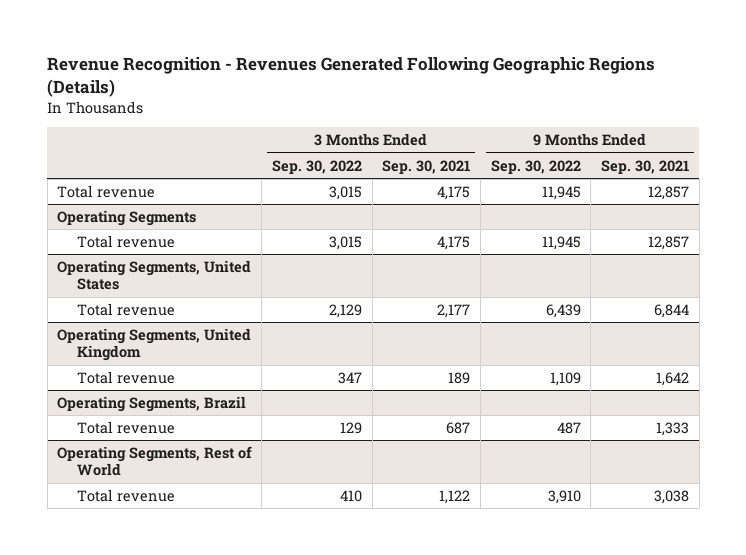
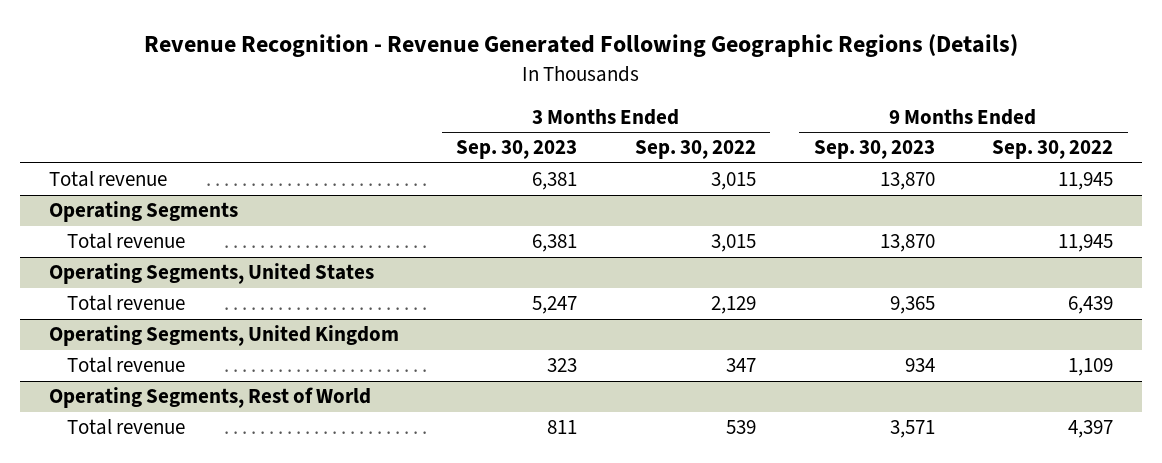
- Revenue Recognition - Revenues Generated Following Geographic Regions (Details)
+ Revenue Recognition - Revenue Generated Following Geographic Regions (Details)
- | 3 Months Ended Sep. 30, 2022 | 3 Months Ended Sep. 30, 2021 | 9 Months Ended Sep. 30, 2022 | 9 Months Ended Sep. 30, 2021
+ | 3 Months Ended Sep. 30, 2023 | 3 Months Ended Sep. 30, 2022 | 9 Months Ended Sep. 30, 2023 | 9 Months Ended Sep. 30, 2022
- Operating Segments, Brazil
- Total revenue | 129 | 687 | 487 | 1,333
@ Operating Segments, Rest of World
- Total revenue | 410 | 1,122 | 3,910 | 3,038
+ Total revenue | 811 | 539 | 3,571 | 4,397

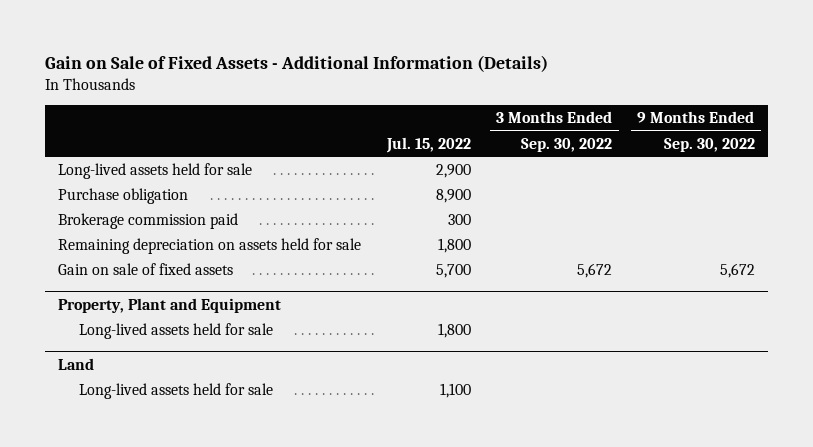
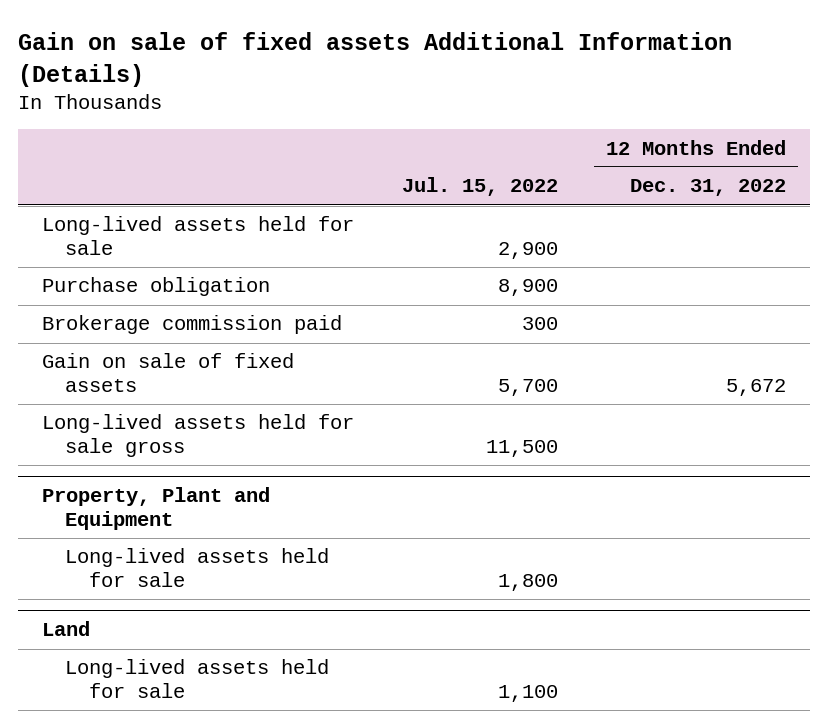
- Gain on Sale of Fixed Assets - Additional Information (Details)
+ Gain on sale of fixed assets Additional Information (Details)
- | Jul. 15, 2022 | 3 Months Ended Sep. 30, 2022 | 9 Months Ended Sep. 30, 2022
+ | Jul. 15, 2022 | 12 Months Ended Dec. 31, 2022
- Remaining depreciation on assets held for sale | 1,800 | |
+ Long-lived assets held for sale gross | 11,500 |

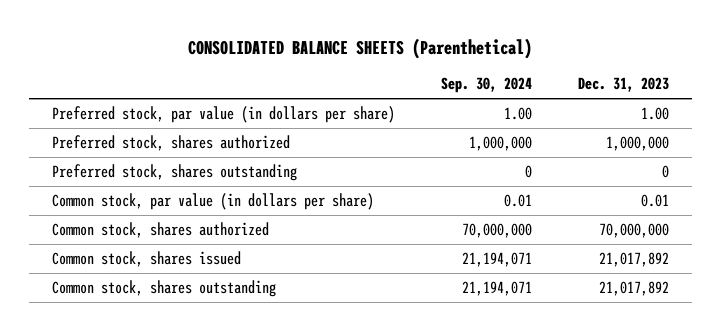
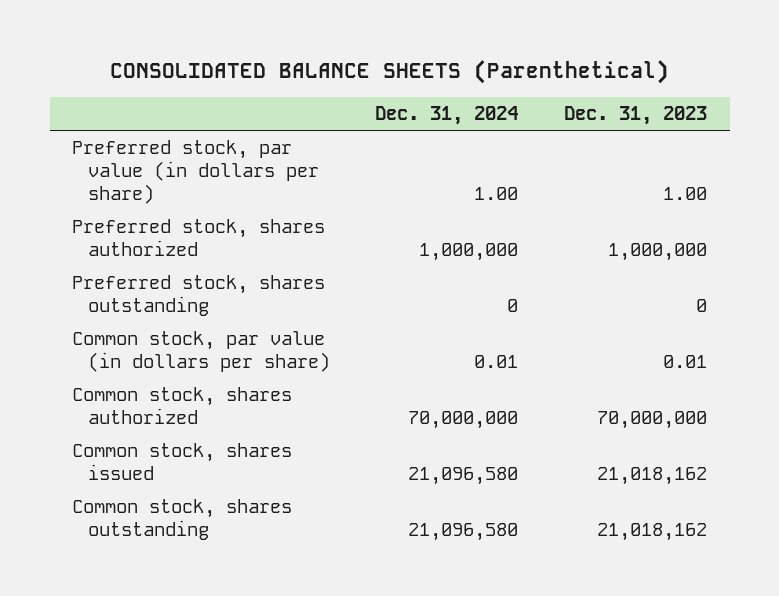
- | Sep. 30, 2024 | Dec. 31, 2023
+ | Dec. 31, 2024 | Dec. 31, 2023
- Common stock, shares issued | 21,194,071 | 21,017,892
- Common stock, shares outstanding | 21,194,071 | 21,017,892
+ Common stock, shares issued | 21,096,580 | 21,018,162
+ Common stock, shares outstanding | 21,096,580 | 21,018,162

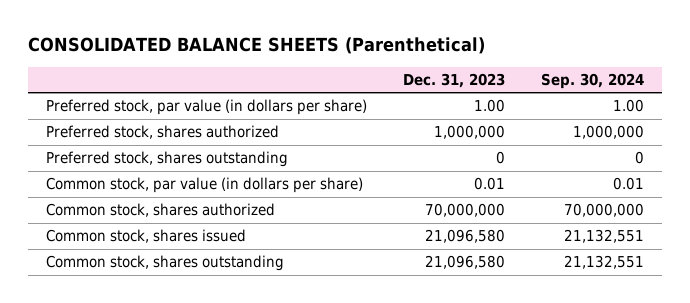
- | Dec. 31, 2024 | Dec. 31, 2023
+ | Dec. 31, 2023 | Sep. 30, 2024
- Common stock, shares issued | 21,096,580 | 21,018,162
- Common stock, shares outstanding | 21,096,580 | 21,018,162
+ Common stock, shares issued | 21,096,580 | 21,132,551
+ Common stock, shares outstanding | 21,096,580 | 21,132,551

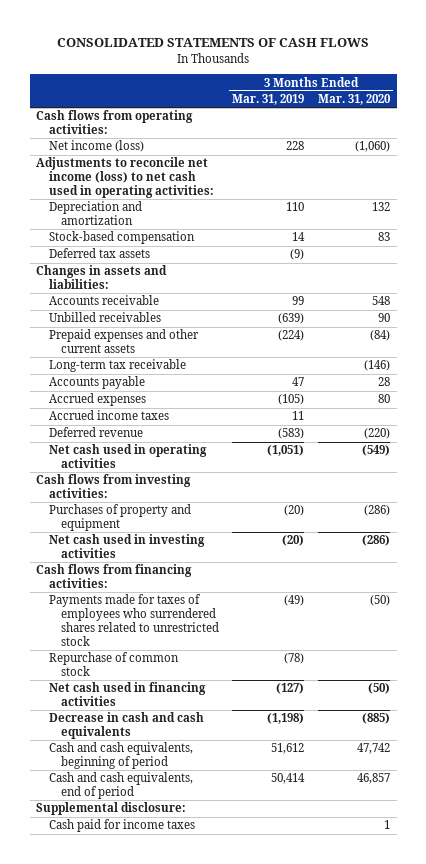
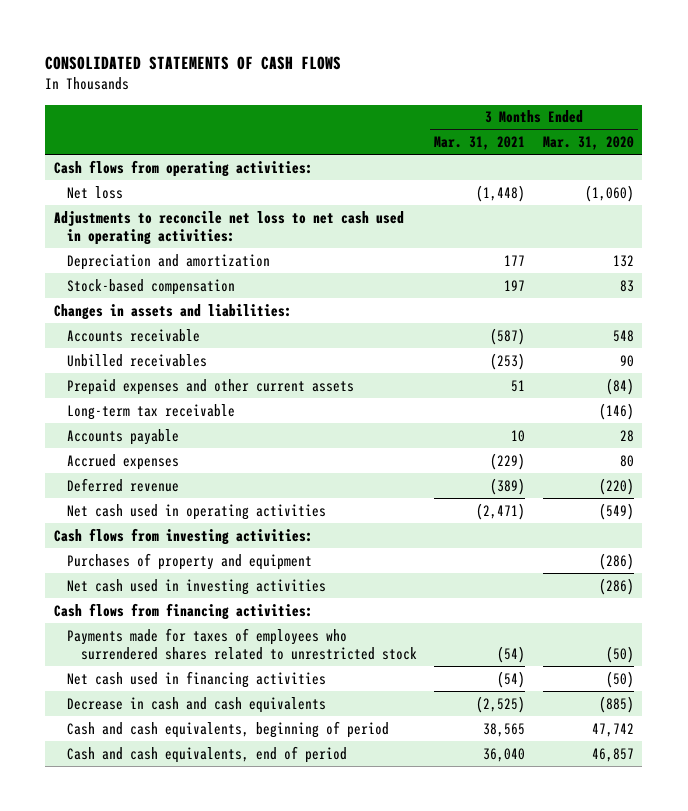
- | 3 Months Ended Mar. 31, 2019 | 3 Months Ended Mar. 31, 2020
+ | 3 Months Ended Mar. 31, 2021 | 3 Months Ended Mar. 31, 2020
- Net income (loss) | 228 | (1,060)
- Adjustments to reconcile net income (loss) to net cash used in operating activities:
+ Net loss | (1,448) | (1,060)
+ Adjustments to reconcile net loss to net cash used in operating activities:
- Deferred tax assets | (9) |
- Accrued income taxes | 11 |
- Repurchase of common stock | (78) |
- Supplemental disclosure:
- Cash paid for income taxes | | 1

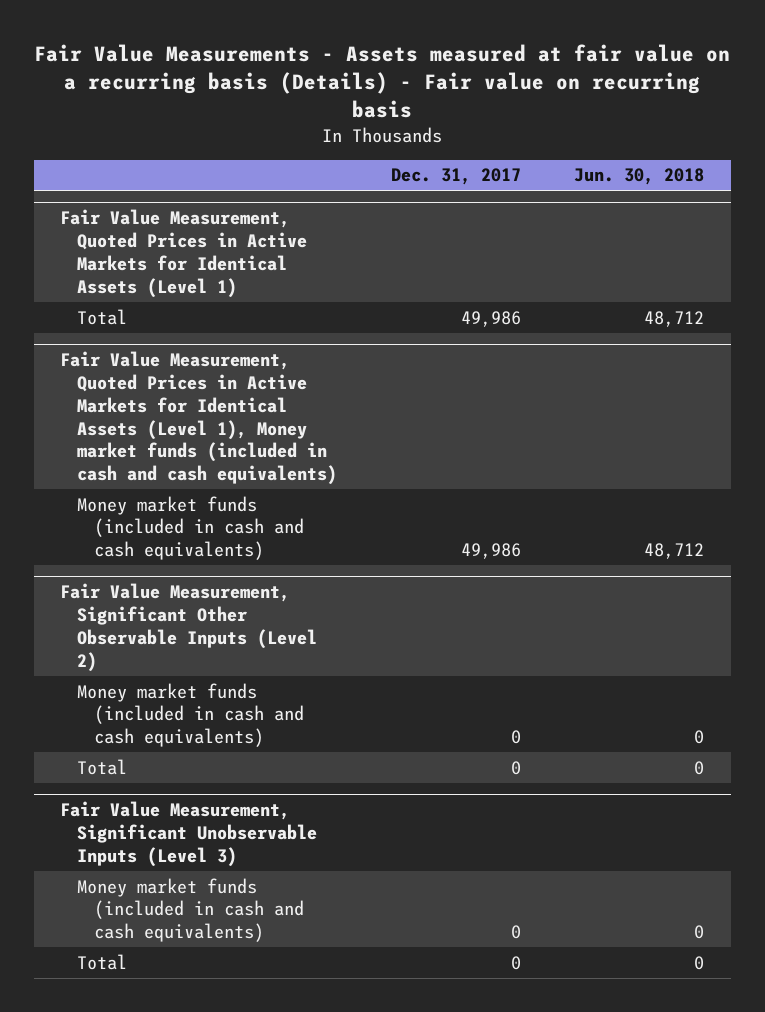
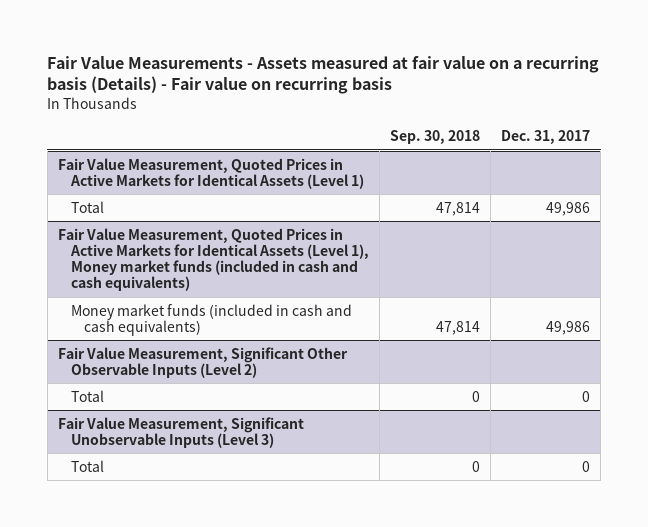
- | Dec. 31, 2017 | Jun. 30, 2018
+ | Sep. 30, 2018 | Dec. 31, 2017
@ Fair Value Measurement, Significant Other Observable Inputs (Level 2)
- Money market funds (included in cash and cash equivalents) | 0 | 0
@ Fair Value Measurement, Significant Unobservable Inputs (Level 3)
- Money market funds (included in cash and cash equivalents) | 0 | 0

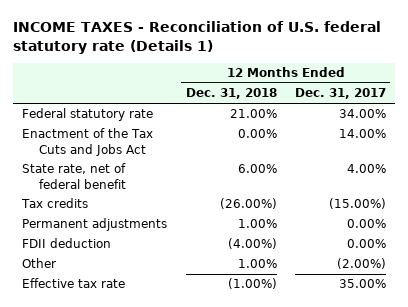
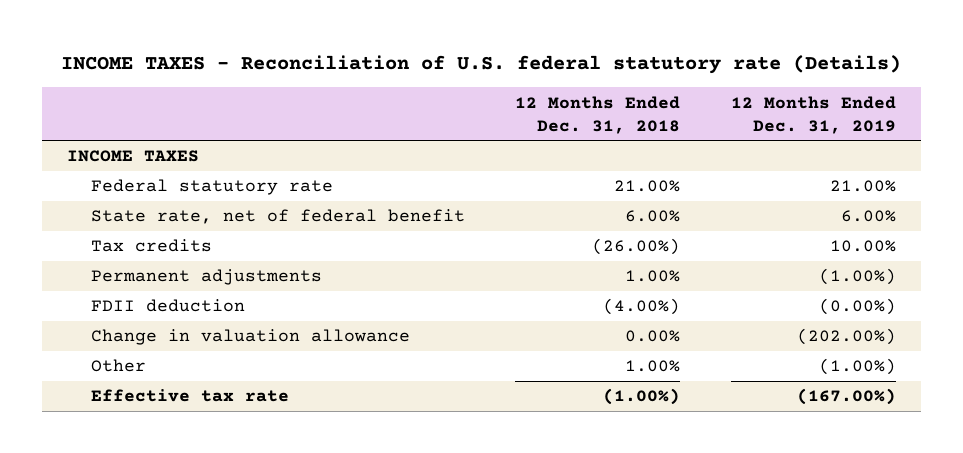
- INCOME TAXES - Reconciliation of U.S. federal statutory rate (Details 1)
+ INCOME TAXES - Reconciliation of U.S. federal statutory rate (Details)
- | 12 Months Ended Dec. 31, 2018 | 12 Months Ended Dec. 31, 2017
+ | 12 Months Ended Dec. 31, 2018 | 12 Months Ended Dec. 31, 2019
+ INCOME TAXES
- Enactment of the Tax Cuts and Jobs Act | 0.00% | 14.00%
+ Change in valuation allowance | 0.00% | (202.00%)

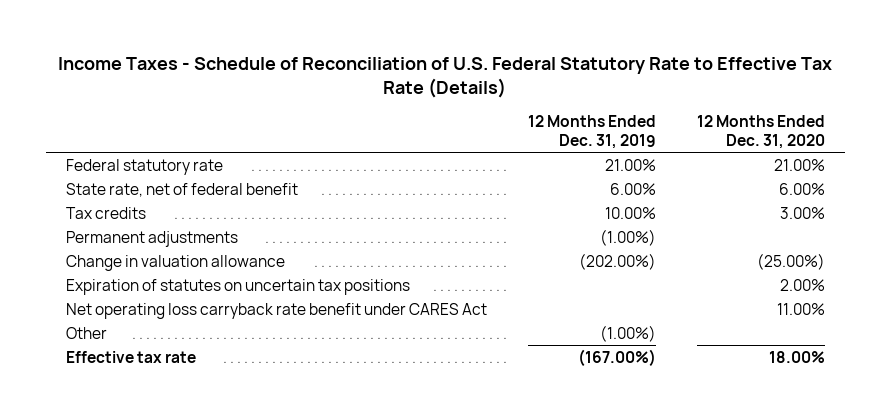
- INCOME TAXES - Reconciliation of U.S. federal statutory rate (Details)
+ Income Taxes - Schedule of Reconciliation of U.S. Federal Statutory Rate to Effective Tax Rate (Details)
- | 12 Months Ended Dec. 31, 2018 | 12 Months Ended Dec. 31, 2019
+ | 12 Months Ended Dec. 31, 2019 | 12 Months Ended Dec. 31, 2020
- INCOME TAXES
- FDII deduction | (4.00%) | (0.00%)
+ Expiration of statutes on uncertain tax positions | | 2.00%
+ Net operating loss carryback rate benefit under CARES Act | | 11.00%

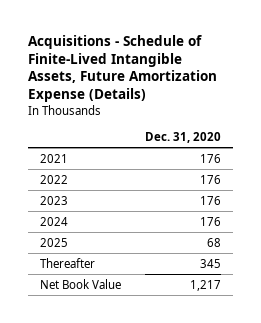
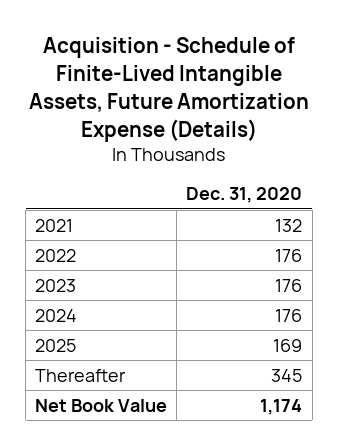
- Acquisitions - Schedule of Finite-Lived Intangible Assets, Future Amortization Expense (Details)
+ Acquisition - Schedule of Finite-Lived Intangible Assets, Future Amortization Expense (Details)
- 2021 | 176
+ 2021 | 132
- 2025 | 68
+ 2025 | 169
- Net Book Value | 1,217
+ Net Book Value | 1,174

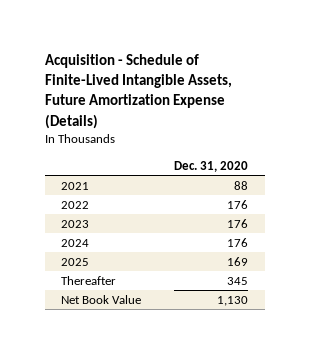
- 2021 | 132
+ 2021 | 88
- Net Book Value | 1,174
+ Net Book Value | 1,130

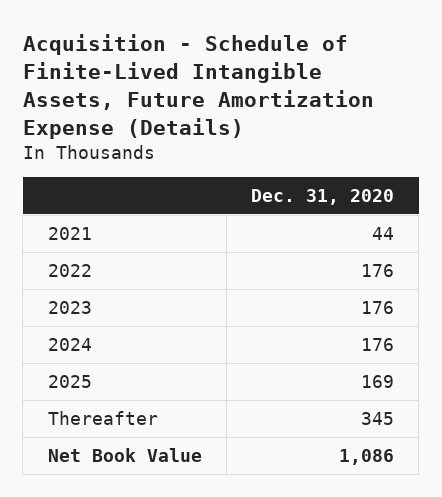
- 2021 | 88
+ 2021 | 44
- Net Book Value | 1,130
+ Net Book Value | 1,086

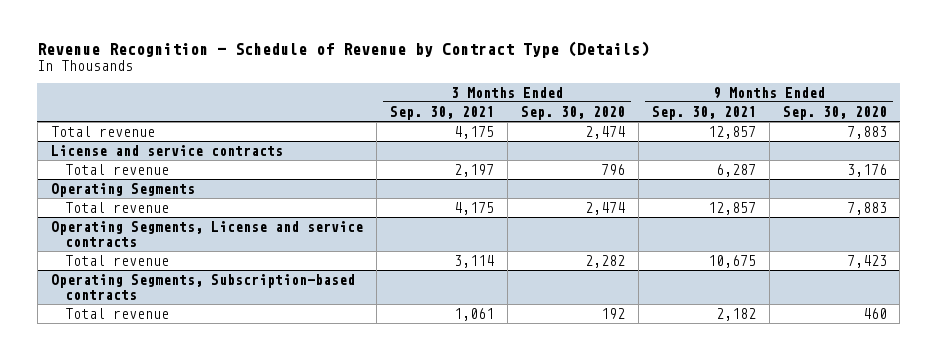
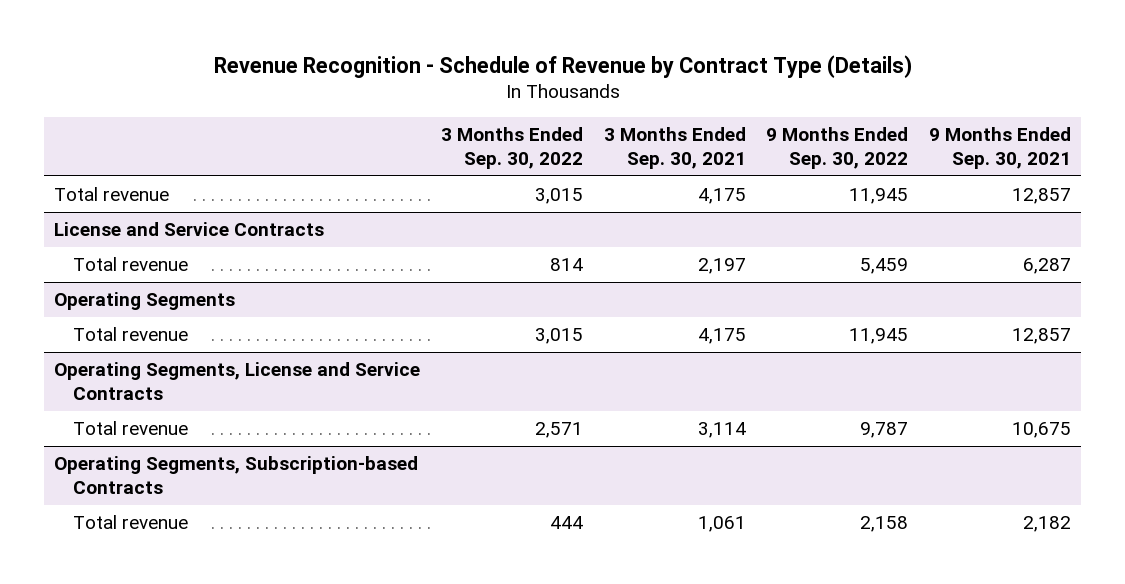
- | 3 Months Ended Sep. 30, 2021 | 3 Months Ended Sep. 30, 2020 | 9 Months Ended Sep. 30, 2021 | 9 Months Ended Sep. 30, 2020
+ | 3 Months Ended Sep. 30, 2022 | 3 Months Ended Sep. 30, 2021 | 9 Months Ended Sep. 30, 2022 | 9 Months Ended Sep. 30, 2021
- License and service contracts
+ License and Service Contracts
- Operating Segments, License and service contracts
+ Operating Segments, License and Service Contracts
- Operating Segments, Subscription-based contracts
+ Operating Segments, Subscription-based Contracts

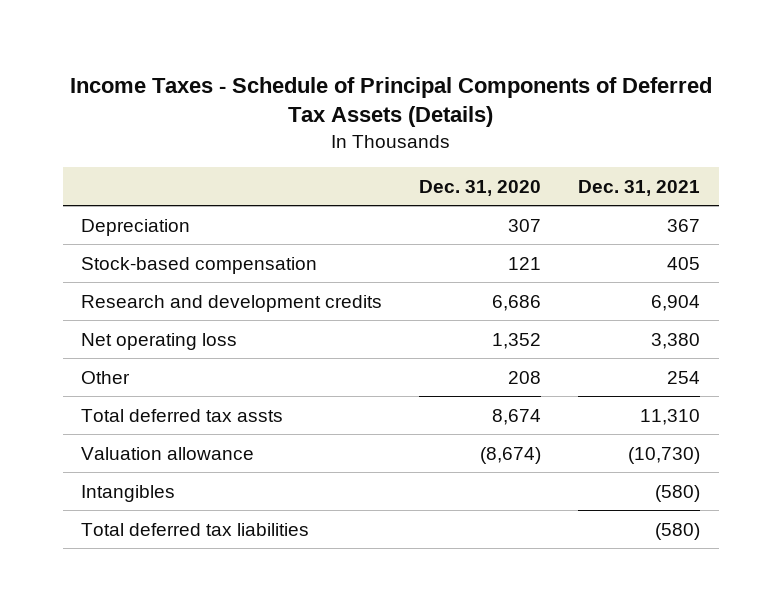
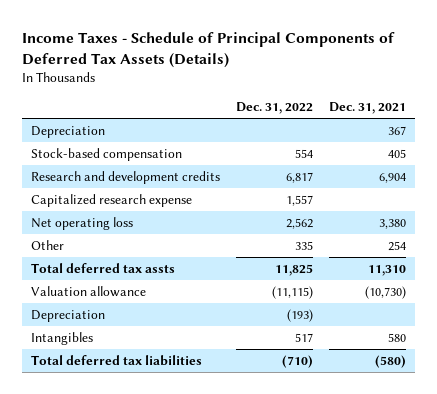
- | Dec. 31, 2020 | Dec. 31, 2021
+ | Dec. 31, 2022 | Dec. 31, 2021
+ Capitalized research expense | 1,557 |
- Intangibles | | (580)
+ Depreciation | (193) |
+ Intangibles | 517 | 580

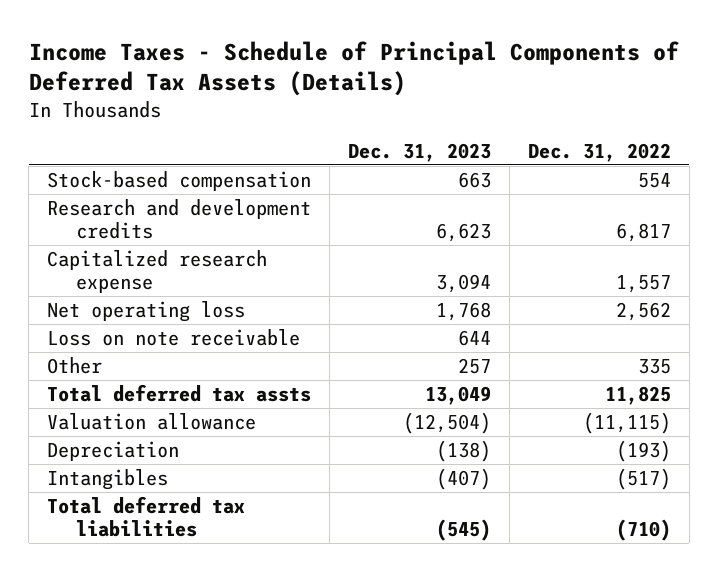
- | Dec. 31, 2022 | Dec. 31, 2021
+ | Dec. 31, 2023 | Dec. 31, 2022
- Depreciation | | 367
+ Loss on note receivable | 644 |
- Intangibles | 517 | 580
+ Intangibles | (407) | (517)

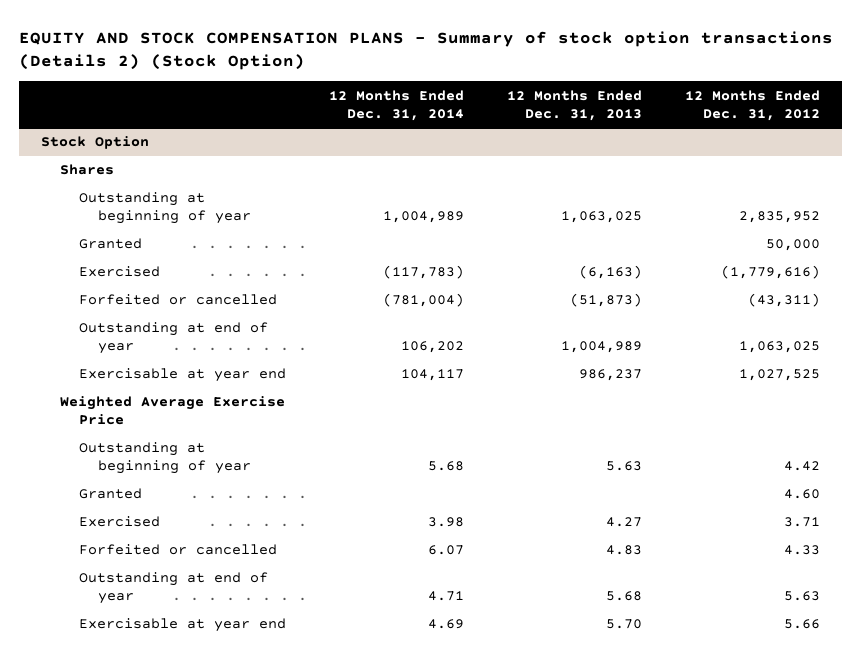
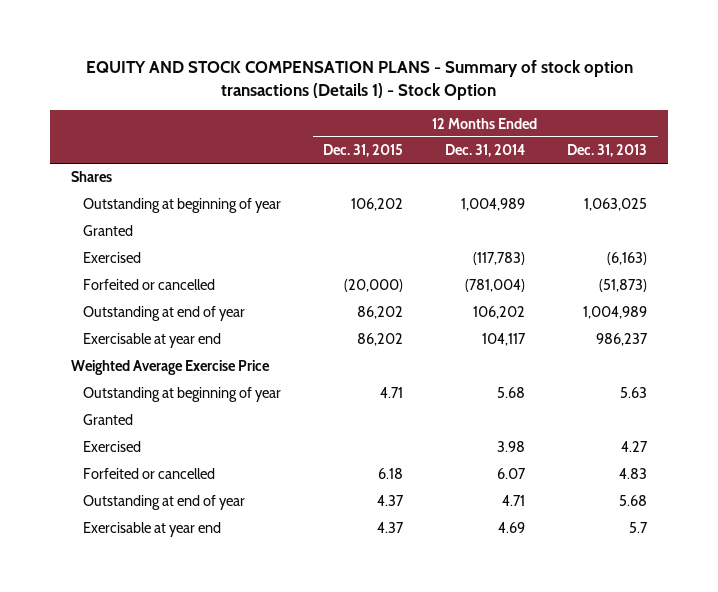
- EQUITY AND STOCK COMPENSATION PLANS - Summary of stock option transactions (Details 2) (Stock Option)
+ EQUITY AND STOCK COMPENSATION PLANS - Summary of stock option transactions (Details 1) - Stock Option
- | 12 Months Ended Dec. 31, 2014 | 12 Months Ended Dec. 31, 2013 | 12 Months Ended Dec. 31, 2012
+ | 12 Months Ended Dec. 31, 2015 | 12 Months Ended Dec. 31, 2014 | 12 Months Ended Dec. 31, 2013
- Stock Option
- Exercisable at year end | 4.69 | 5.70 | 5.66
+ Exercisable at year end | 4.37 | 4.69 | 5.7

